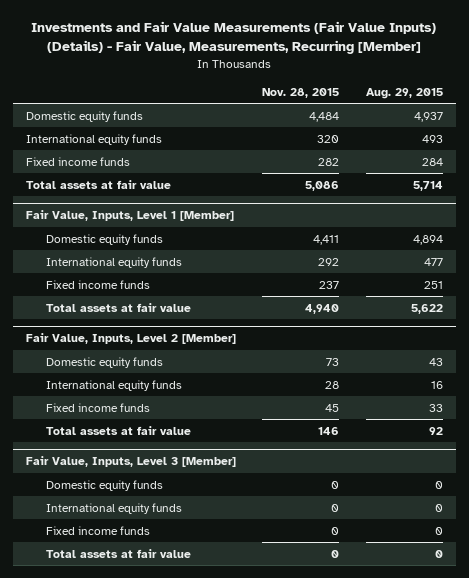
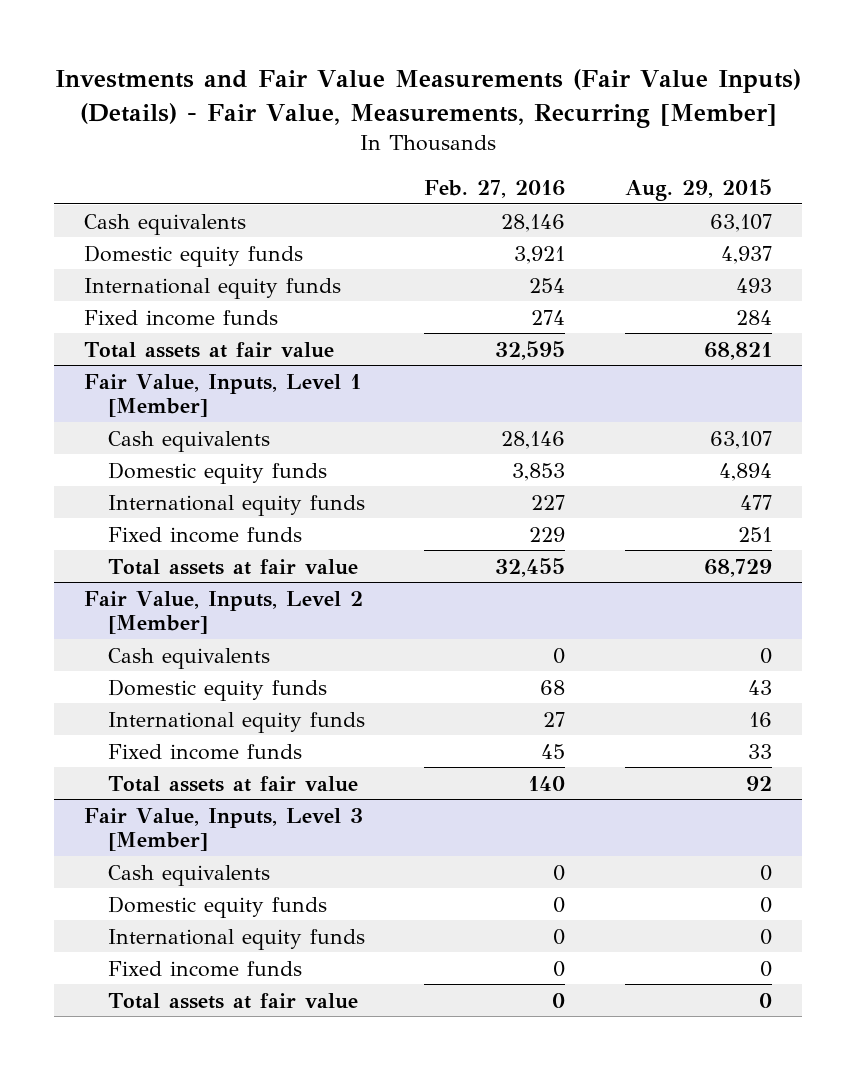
- | Nov. 28, 2015 | Aug. 29, 2015
+ | Feb. 27, 2016 | Aug. 29, 2015
+ Cash equivalents | 28,146 | 63,107
- Total assets at fair value | 5,086 | 5,714
+ Total assets at fair value | 32,595 | 68,821
@ Fair Value, Inputs, Level 1 [Member]
+ Cash equivalents | 28,146 | 63,107
- Total assets at fair value | 4,940 | 5,622
+ Total assets at fair value | 32,455 | 68,729
@ Fair Value, Inputs, Level 2 [Member]
+ Cash equivalents | 0 | 0
@ Fair Value, Inputs, Level 3 [Member]
+ Cash equivalents | 0 | 0

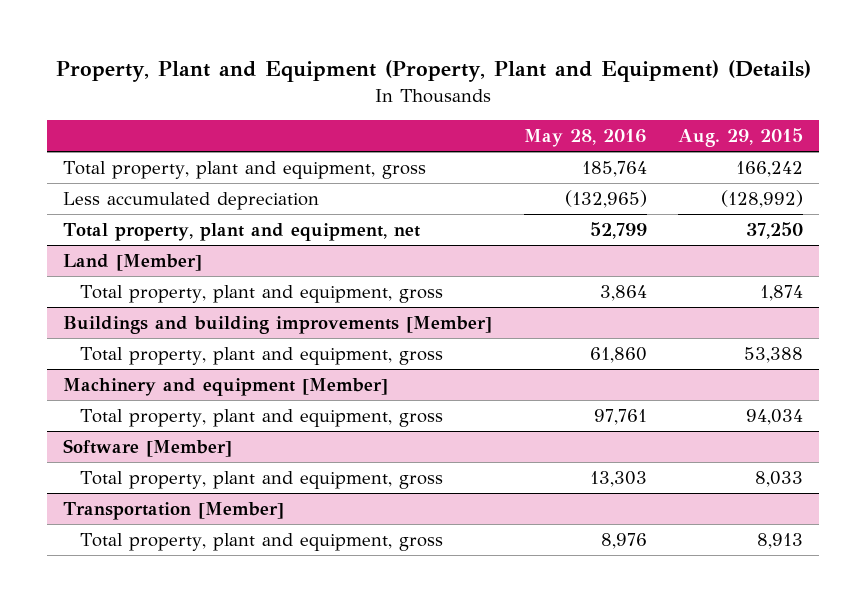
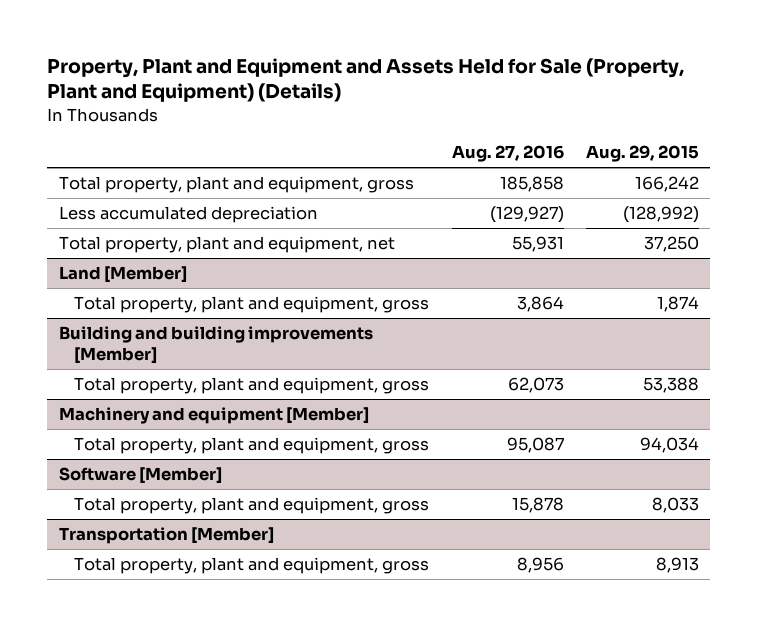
- Property, Plant and Equipment (Property, Plant and Equipment) (Details)
+ Property, Plant and Equipment and Assets Held for Sale (Property, Plant and Equipment) (Details)
- | May 28, 2016 | Aug. 29, 2015
+ | Aug. 27, 2016 | Aug. 29, 2015
- Buildings and building improvements [Member]
+ Building and building improvements [Member]

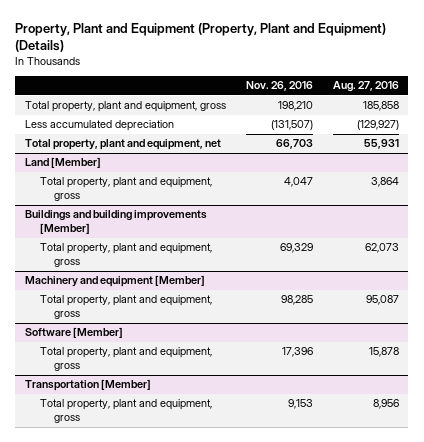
- Property, Plant and Equipment and Assets Held for Sale (Property, Plant and Equipment) (Details)
+ Property, Plant and Equipment (Property, Plant and Equipment) (Details)
- | Aug. 27, 2016 | Aug. 29, 2015
+ | Nov. 26, 2016 | Aug. 27, 2016
- Building and building improvements [Member]
+ Buildings and building improvements [Member]

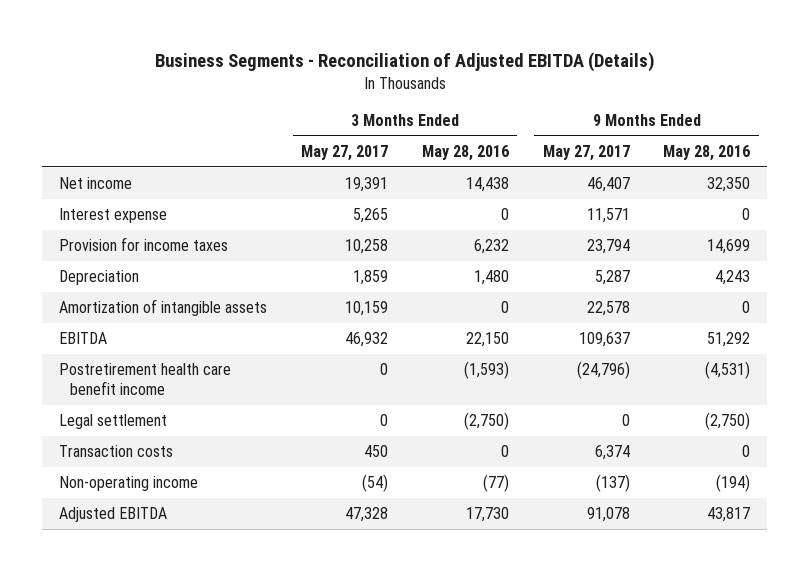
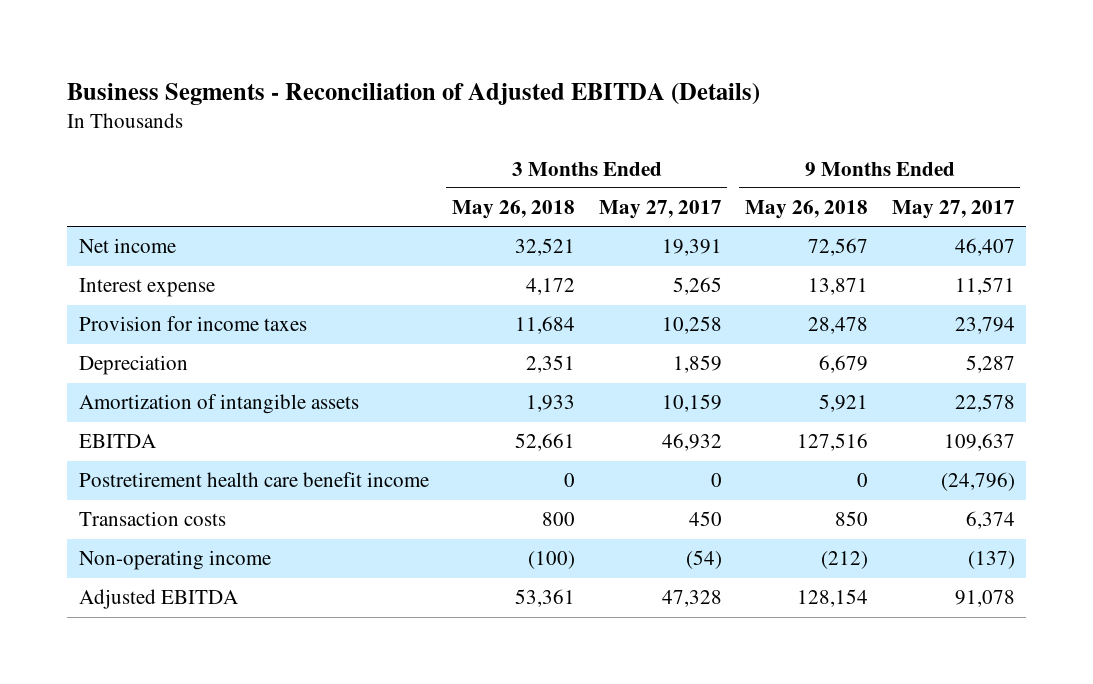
- | 3 Months Ended May 27, 2017 | 3 Months Ended May 28, 2016 | 9 Months Ended May 27, 2017 | 9 Months Ended May 28, 2016
+ | 3 Months Ended May 26, 2018 | 3 Months Ended May 27, 2017 | 9 Months Ended May 26, 2018 | 9 Months Ended May 27, 2017
- Legal settlement | 0 | (2,750) | 0 | (2,750)

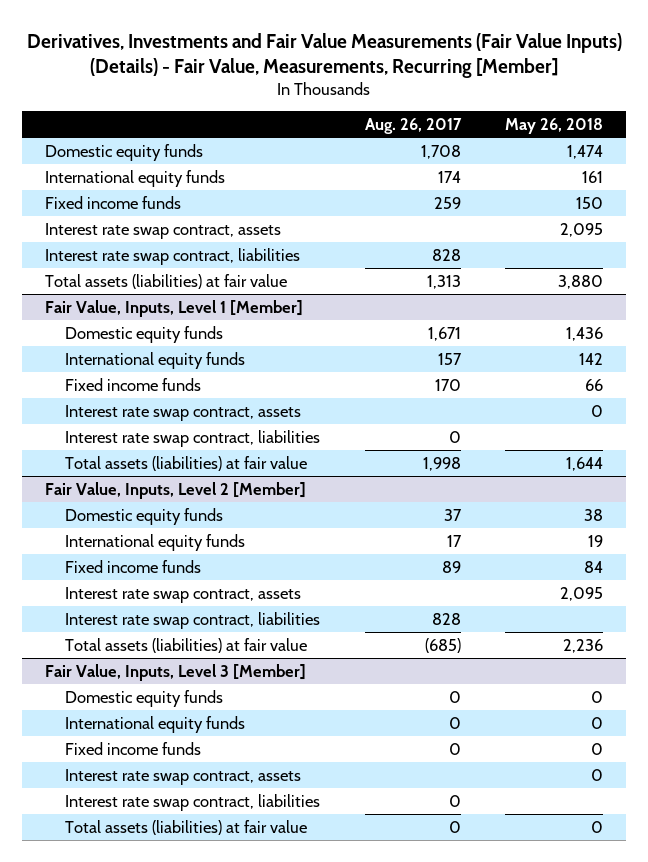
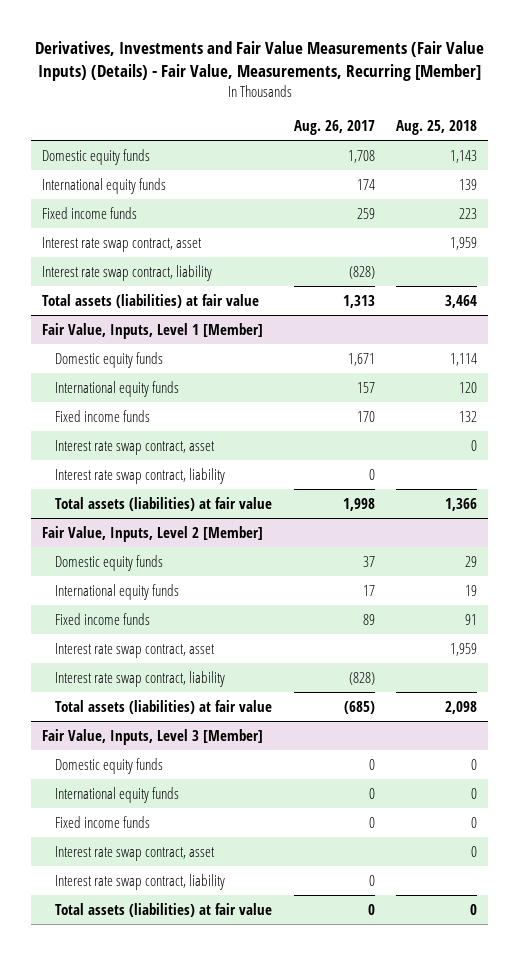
- | Aug. 26, 2017 | May 26, 2018
+ | Aug. 26, 2017 | Aug. 25, 2018
- Interest rate swap contract, assets | | 2,095
- Interest rate swap contract, liabilities | 828 |
+ Interest rate swap contract, asset | | 1,959
+ Interest rate swap contract, liability | (828) |
@ Fair Value, Inputs, Level 1 [Member]
- Interest rate swap contract, assets | | 0
- Interest rate swap contract, liabilities | 0 |
+ Interest rate swap contract, asset | | 0
+ Interest rate swap contract, liability | 0 |
@ Fair Value, Inputs, Level 2 [Member]
- Interest rate swap contract, assets | | 2,095
- Interest rate swap contract, liabilities | 828 |
+ Interest rate swap contract, asset | | 1,959
+ Interest rate swap contract, liability | (828) |
@ Fair Value, Inputs, Level 3 [Member]
- Interest rate swap contract, assets | | 0
- Interest rate swap contract, liabilities | 0 |
+ Interest rate swap contract, asset | | 0
+ Interest rate swap contract, liability | 0 |

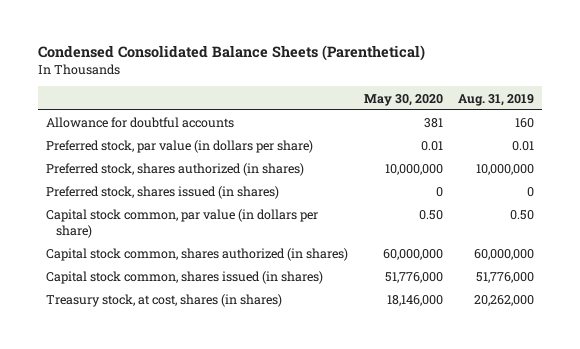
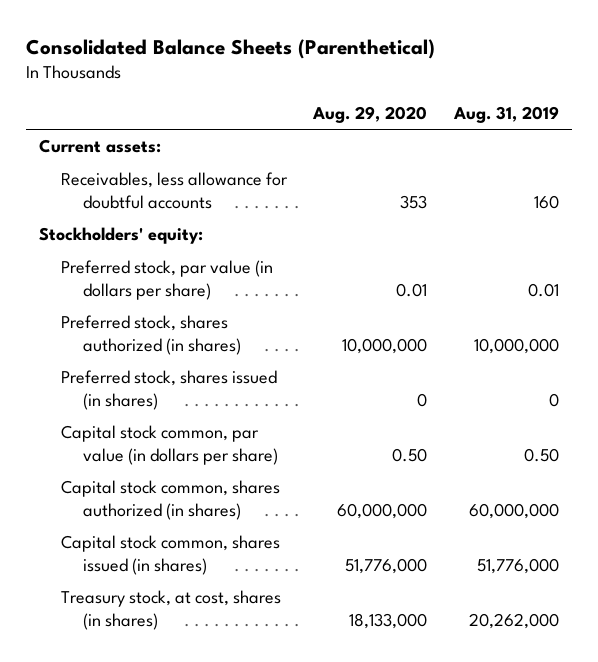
- Condensed Consolidated Balance Sheets (Parenthetical)
+ Consolidated Balance Sheets (Parenthetical)
- | May 30, 2020 | Aug. 31, 2019
+ | Aug. 29, 2020 | Aug. 31, 2019
- Allowance for doubtful accounts | 381 | 160
+ Current assets:
+ Receivables, less allowance for doubtful accounts | 353 | 160
+ Stockholders' equity:

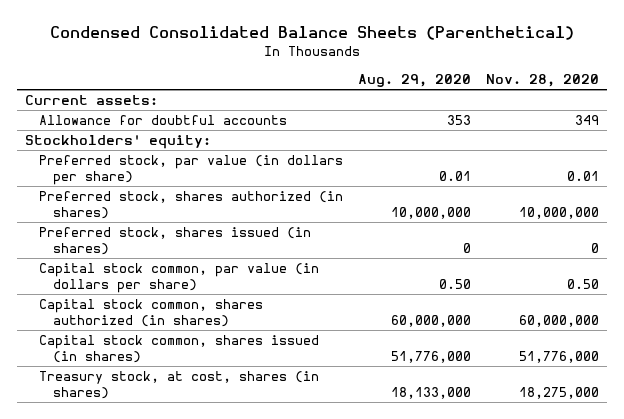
- Consolidated Balance Sheets (Parenthetical)
+ Condensed Consolidated Balance Sheets (Parenthetical)
- | Aug. 29, 2020 | Aug. 31, 2019
+ | Aug. 29, 2020 | Nov. 28, 2020
- Receivables, less allowance for doubtful accounts | 353 | 160
+ Allowance for doubtful accounts | 353 | 349

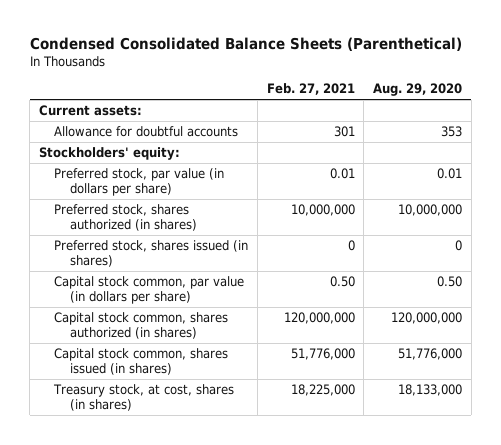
- | Aug. 29, 2020 | Nov. 28, 2020
+ | Feb. 27, 2021 | Aug. 29, 2020
- Capital stock common, shares authorized (in shares) | 60,000,000 | 60,000,000
+ Capital stock common, shares authorized (in shares) | 120,000,000 | 120,000,000

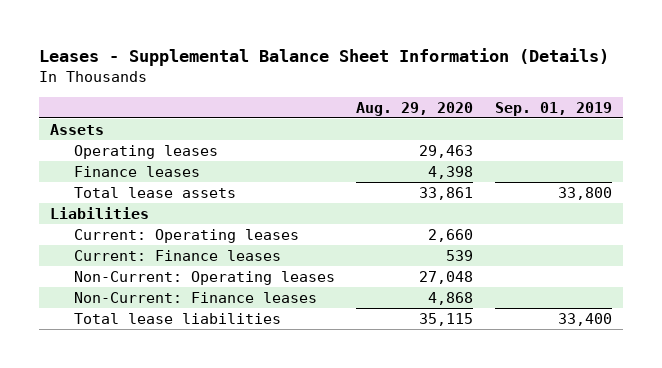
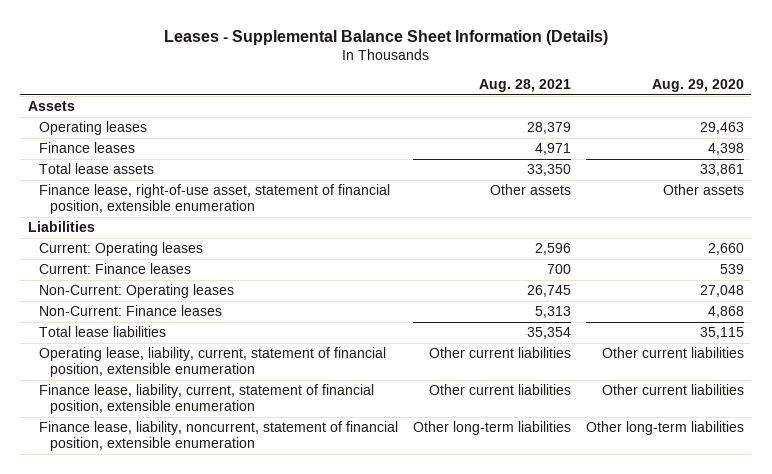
- | Aug. 29, 2020 | Sep. 01, 2019
+ | Aug. 28, 2021 | Aug. 29, 2020
+ Finance lease, right-of-use asset, statement of financial position, extensible enumeration | Other assets | Other assets
+ Operating lease, liability, current, statement of financial position, extensible enumeration | Other current liabilities | Other current liabilities
+ Finance lease, liability, current, statement of financial position, extensible enumeration | Other current liabilities | Other current liabilities
+ Finance lease, liability, noncurrent, statement of financial position, extensible enumeration | Other long-term liabilities | Other long-term liabilities

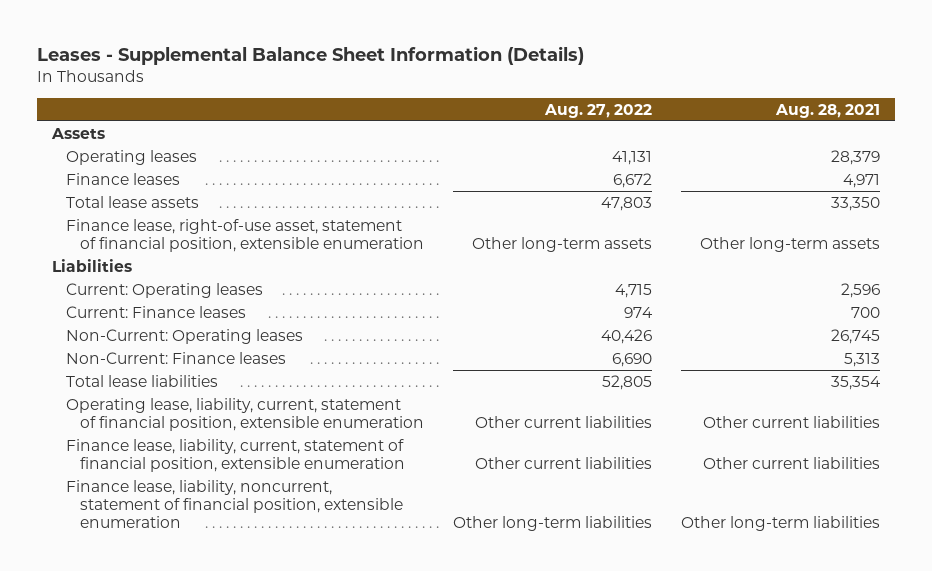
- | Aug. 28, 2021 | Aug. 29, 2020
+ | Aug. 27, 2022 | Aug. 28, 2021
- Finance lease, right-of-use asset, statement of financial position, extensible enumeration | Other assets | Other assets
+ Finance lease, right-of-use asset, statement of financial position, extensible enumeration | Other long-term assets | Other long-term assets

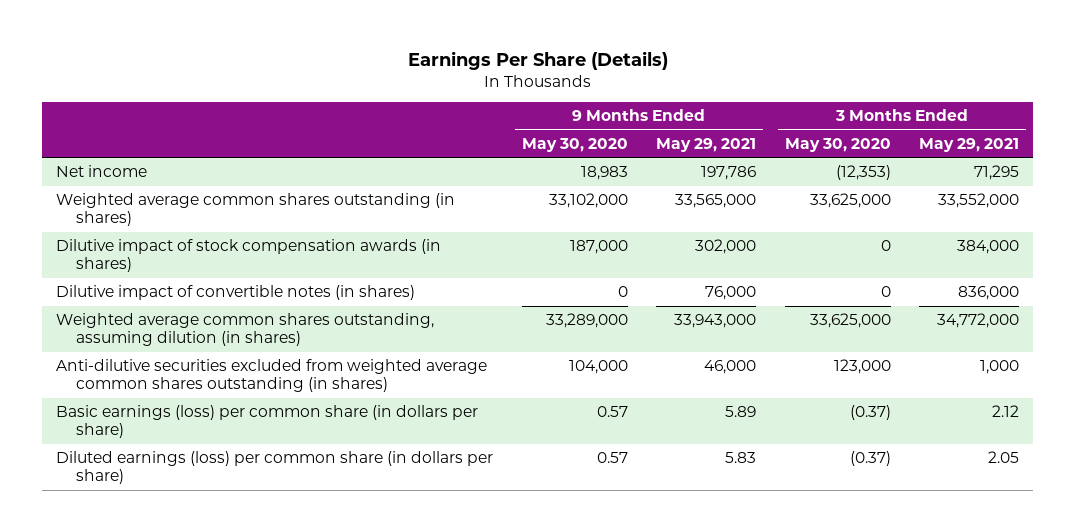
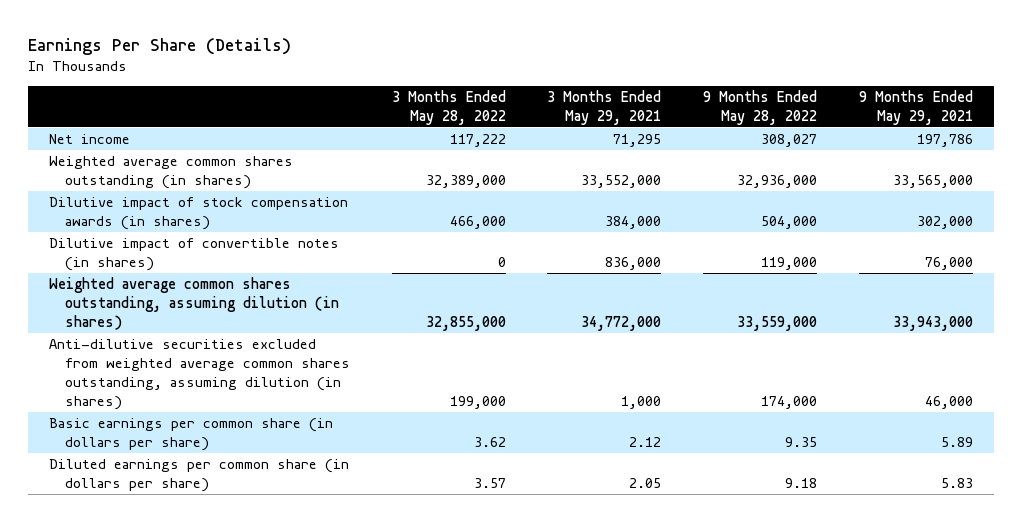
- | 9 Months Ended May 30, 2020 | 9 Months Ended May 29, 2021 | 3 Months Ended May 30, 2020 | 3 Months Ended May 29, 2021
+ | 3 Months Ended May 28, 2022 | 3 Months Ended May 29, 2021 | 9 Months Ended May 28, 2022 | 9 Months Ended May 29, 2021
- Anti-dilutive securities excluded from weighted average common shares outstanding (in shares) | 104,000 | 46,000 | 123,000 | 1,000
- Basic earnings (loss) per common share (in dollars per share) | 0.57 | 5.89 | (0.37) | 2.12
- Diluted earnings (loss) per common share (in dollars per share) | 0.57 | 5.83 | (0.37) | 2.05
+ Anti-dilutive securities excluded from weighted average common shares outstanding, assuming dilution (in shares) | 199,000 | 1,000 | 174,000 | 46,000
+ Basic earnings per common share (in dollars per share) | 3.62 | 2.12 | 9.35 | 5.89
+ Diluted earnings per common share (in dollars per share) | 3.57 | 2.05 | 9.18 | 5.83

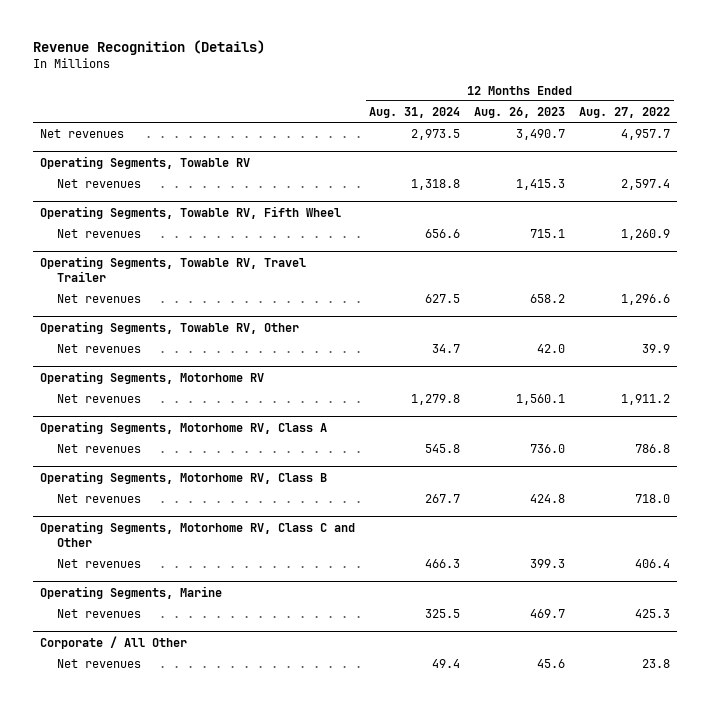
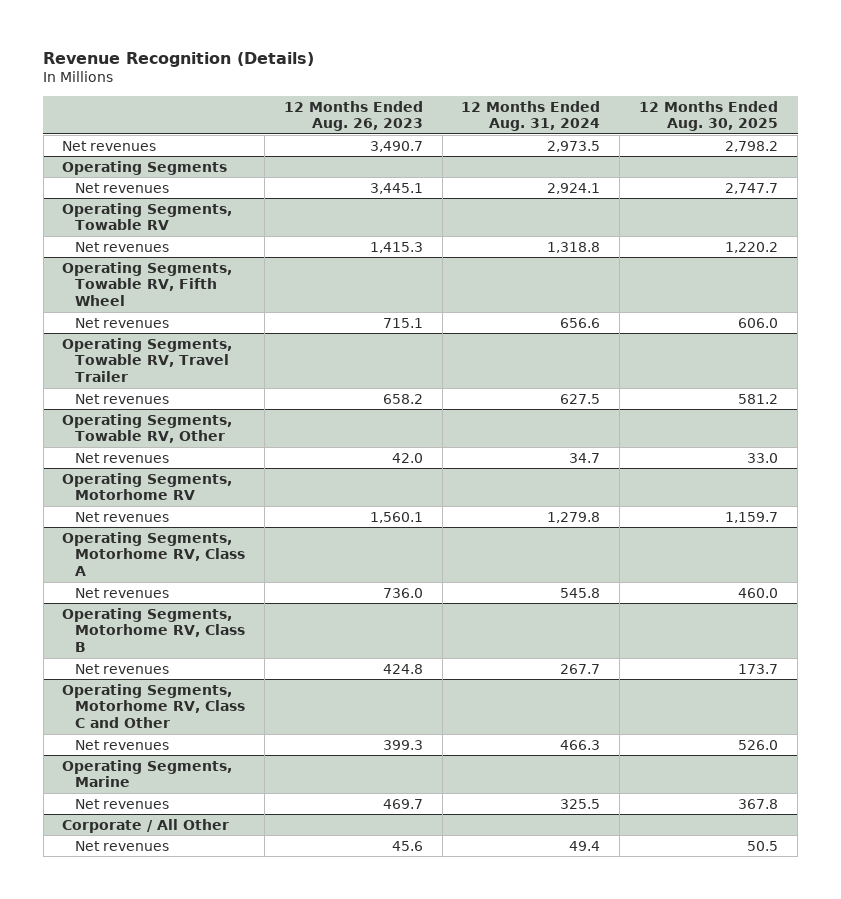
- | 12 Months Ended Aug. 31, 2024 | 12 Months Ended Aug. 26, 2023 | 12 Months Ended Aug. 27, 2022
+ | 12 Months Ended Aug. 26, 2023 | 12 Months Ended Aug. 31, 2024 | 12 Months Ended Aug. 30, 2025
+ Operating Segments
+ Net revenues | 3,445.1 | 2,924.1 | 2,747.7

